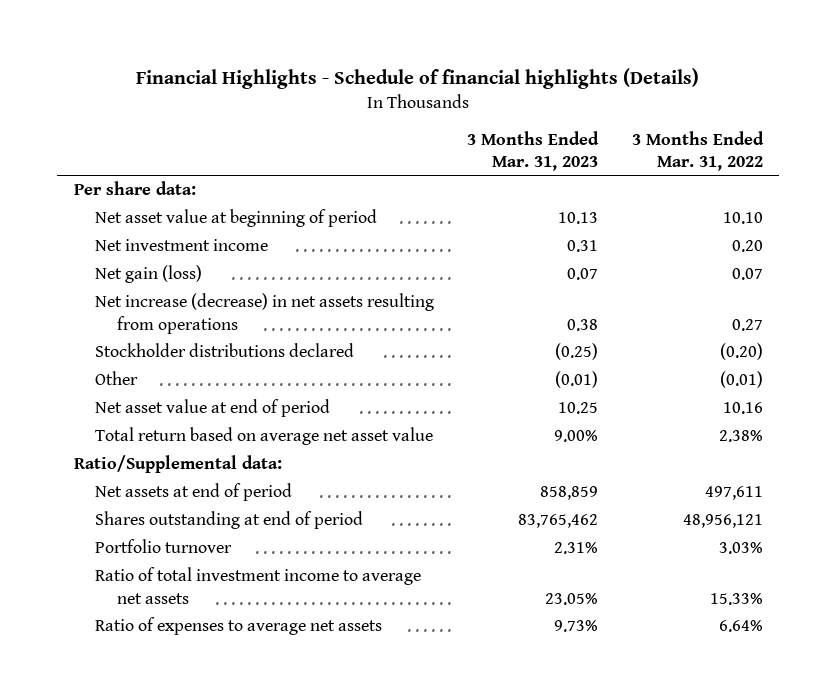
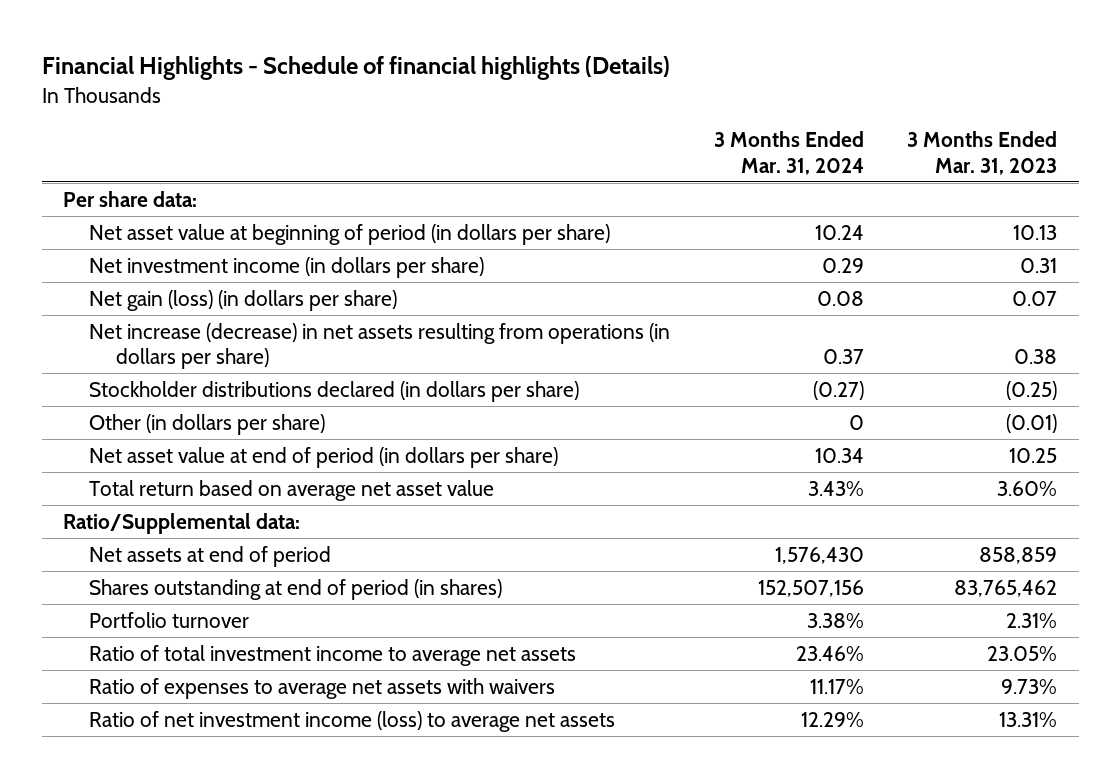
- | 3 Months Ended Mar. 31, 2023 | 3 Months Ended Mar. 31, 2022
+ | 3 Months Ended Mar. 31, 2024 | 3 Months Ended Mar. 31, 2023
- Net asset value at beginning of period | 10.13 | 10.10
- Net investment income | 0.31 | 0.20
- Net gain (loss) | 0.07 | 0.07
- Net increase (decrease) in net assets resulting from operations | 0.38 | 0.27
- Stockholder distributions declared | (0.25) | (0.20)
- Other | (0.01) | (0.01)
- Net asset value at end of period | 10.25 | 10.16
- Total return based on average net asset value | 9.00% | 2.38%
+ Net asset value at beginning of period (in dollars per share) | 10.24 | 10.13
+ Net investment income (in dollars per share) | 0.29 | 0.31
+ Net gain (loss) (in dollars per share) | 0.08 | 0.07
+ Net increase (decrease) in net assets resulting from operations (in dollars per share) | 0.37 | 0.38
+ Stockholder distributions declared (in dollars per share) | (0.27) | (0.25)
+ Other (in dollars per share) | 0 | (0.01)
+ Net asset value at end of period (in dollars per share) | 10.34 | 10.25
+ Total return based on average net asset value | 3.43% | 3.60%
- Shares outstanding at end of period | 83,765,462 | 48,956,121
+ Shares outstanding at end of period (in shares) | 152,507,156 | 83,765,462
- Ratio of expenses to average net assets | 9.73% | 6.64%
+ Ratio of expenses to average net assets with waivers | 11.17% | 9.73%
+ Ratio of net investment income (loss) to average net assets | 12.29% | 13.31%

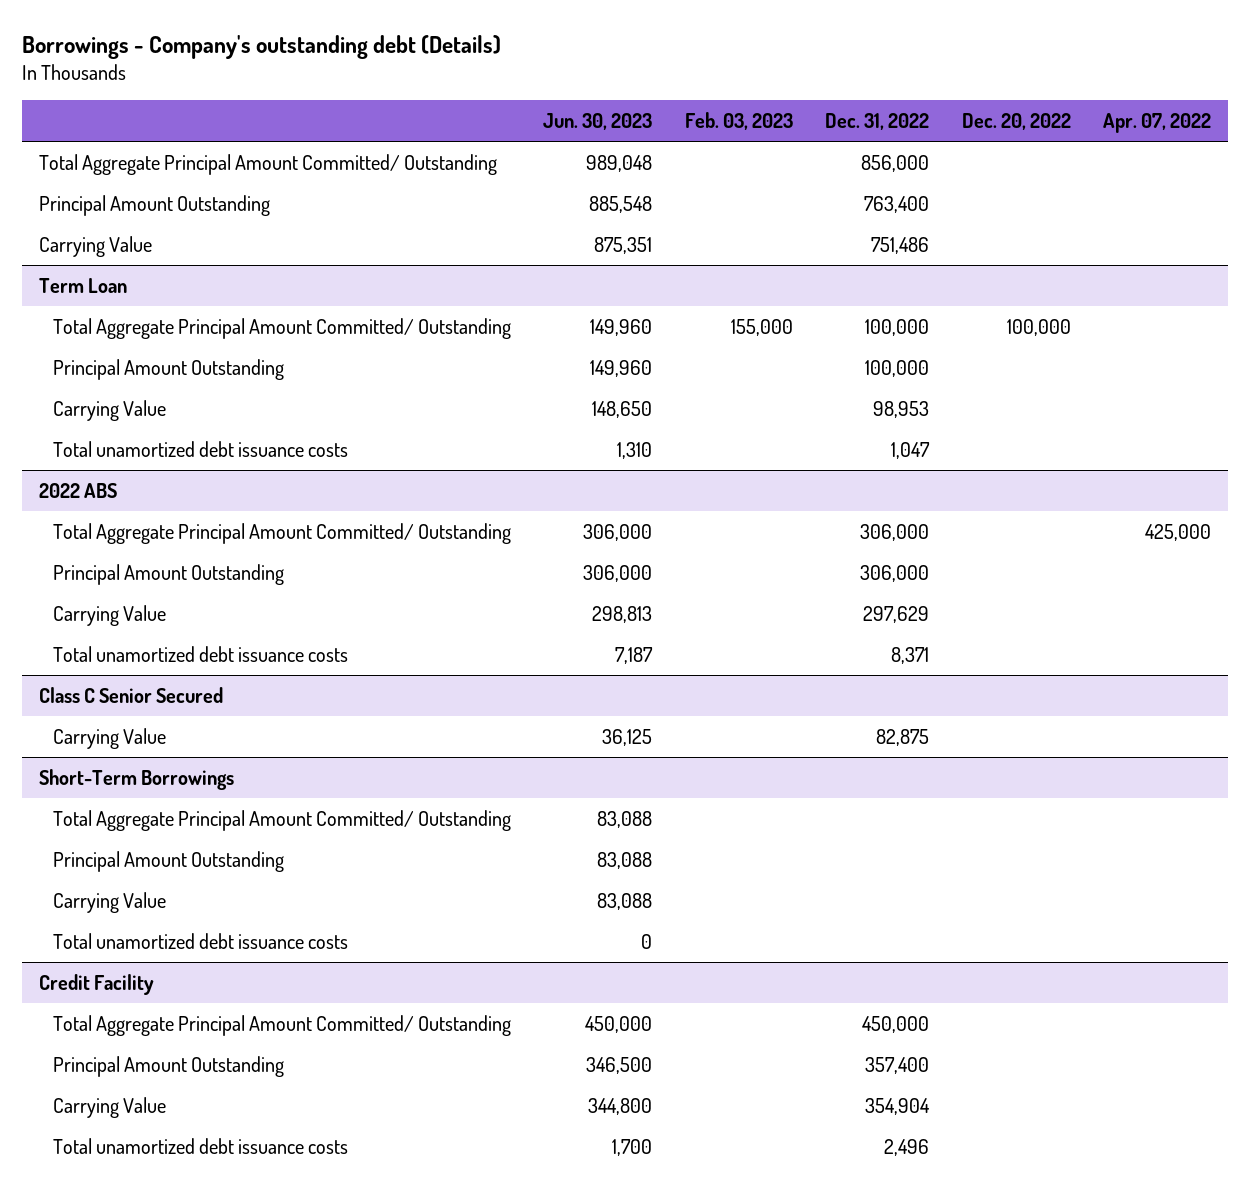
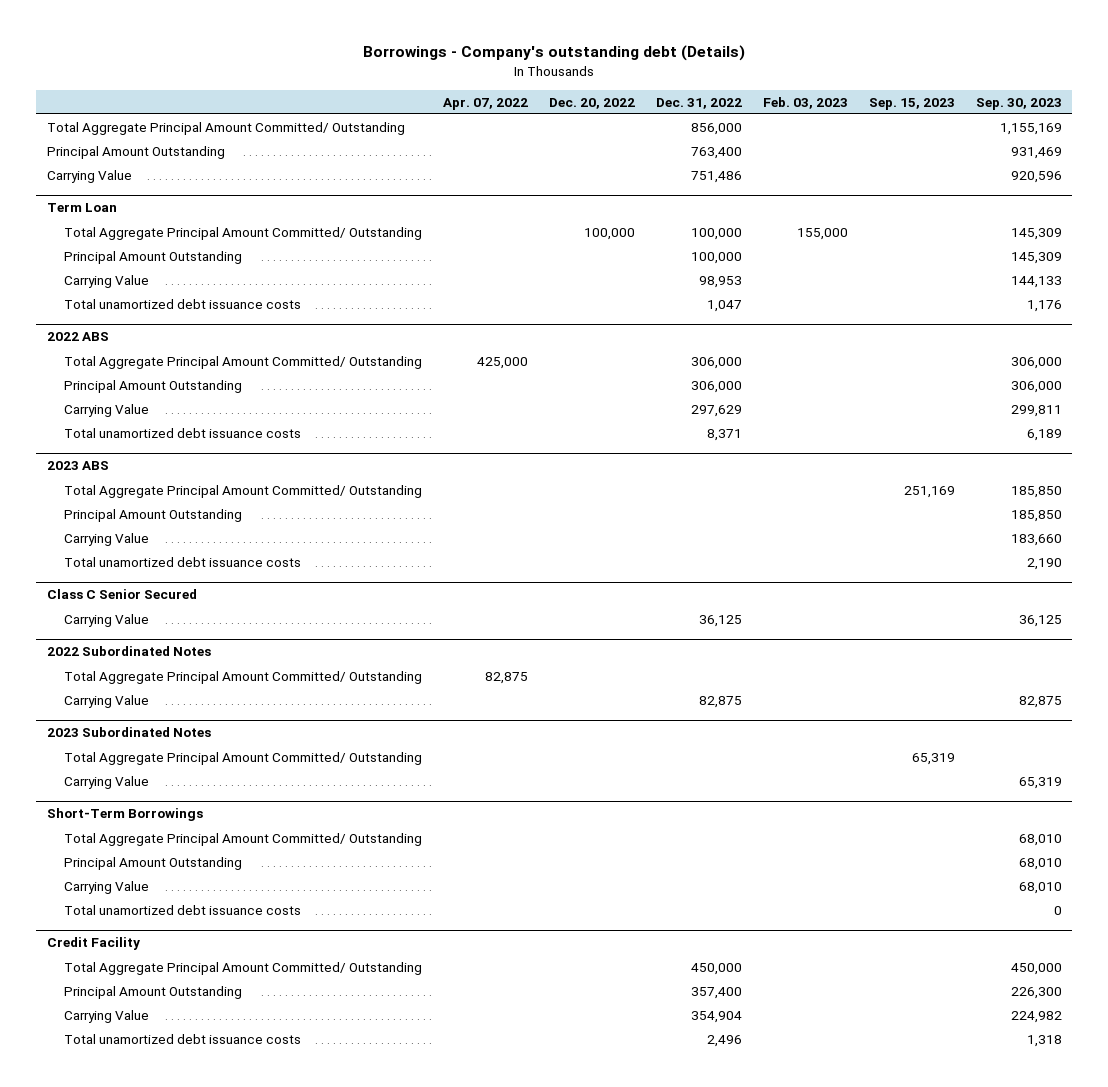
- | Jun. 30, 2023 | Feb. 03, 2023 | Dec. 31, 2022 | Dec. 20, 2022 | Apr. 07, 2022
+ | Apr. 07, 2022 | Dec. 20, 2022 | Dec. 31, 2022 | Feb. 03, 2023 | Sep. 15, 2023 | Sep. 30, 2023
+ 2023 ABS
+ Total Aggregate Principal Amount Committed/ Outstanding | | | | | 251,169 | 185,850
+ Principal Amount Outstanding | | | | | | 185,850
+ Carrying Value | | | | | | 183,660
+ Total unamortized debt issuance costs | | | | | | 2,190
@ Class C Senior Secured
+ Carrying Value | | | 36,125 | | | 36,125
+ 2022 Subordinated Notes
+ Total Aggregate Principal Amount Committed/ Outstanding | 82,875 | | | | |
+ 2023 Subordinated Notes
+ Total Aggregate Principal Amount Committed/ Outstanding | | | | | 65,319 |
+ Carrying Value | | | | | | 65,319

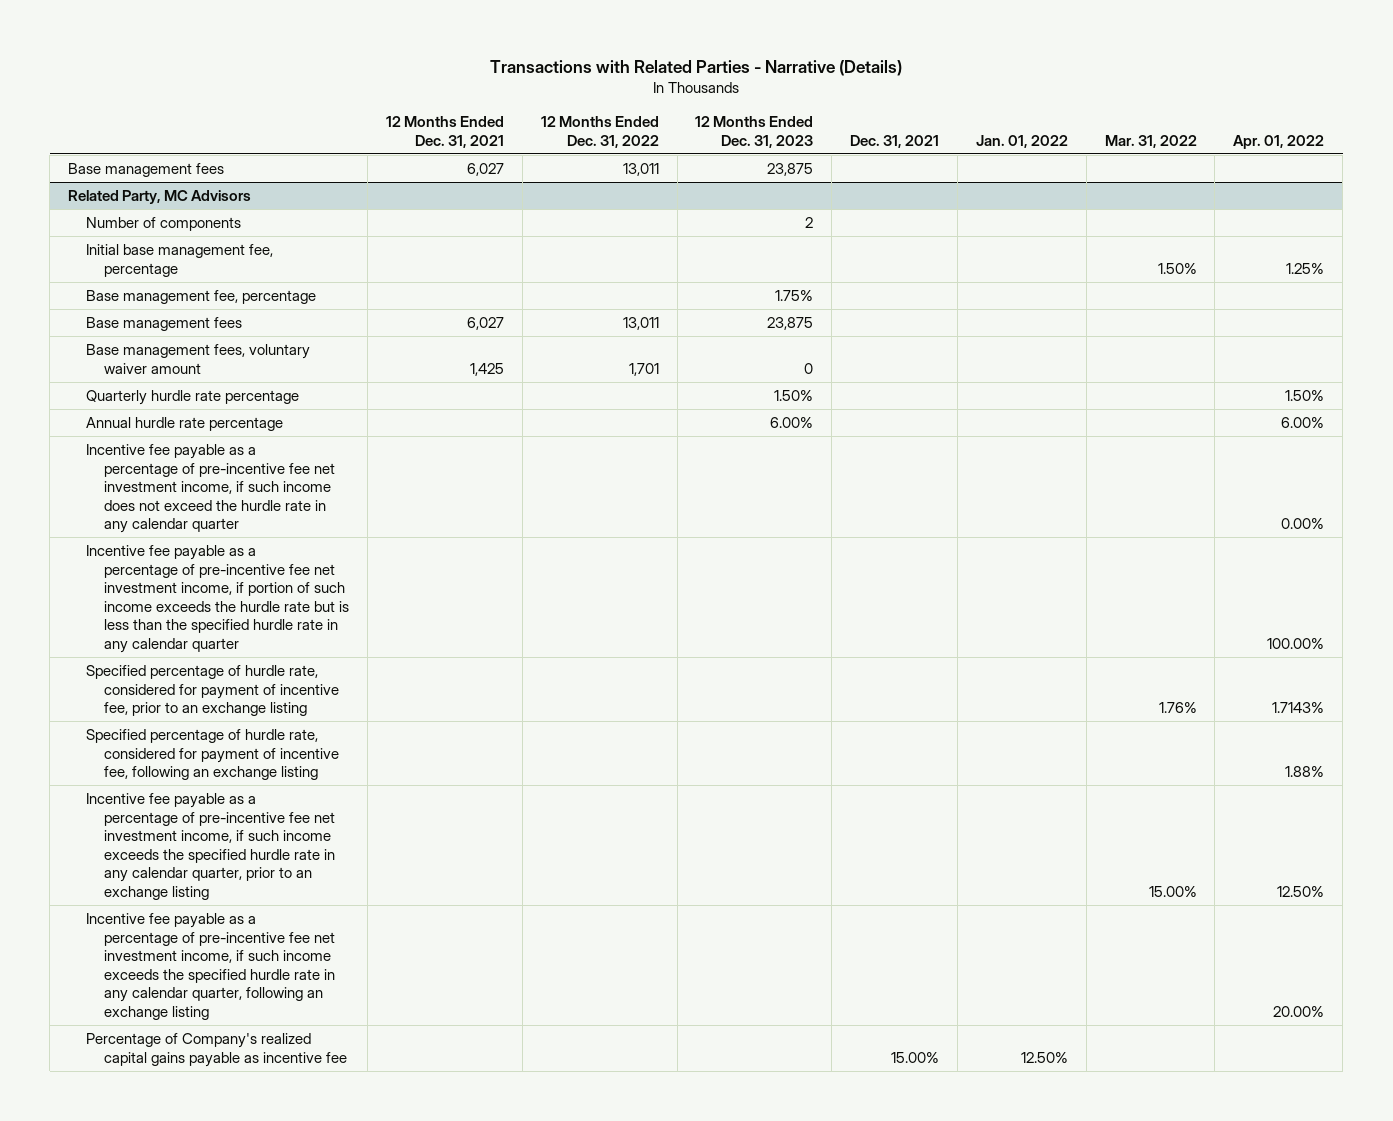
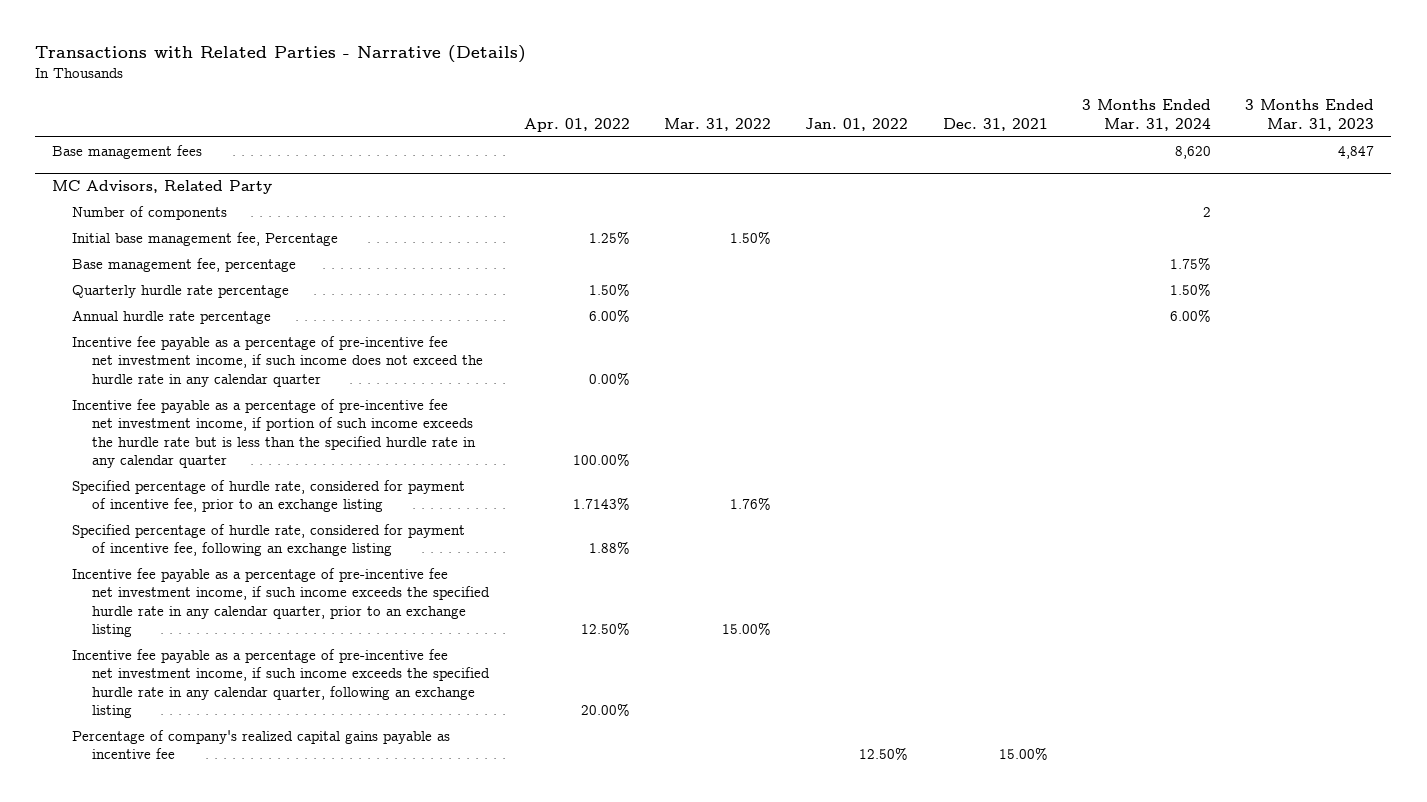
- | 12 Months Ended Dec. 31, 2021 | 12 Months Ended Dec. 31, 2022 | 12 Months Ended Dec. 31, 2023 | Dec. 31, 2021 | Jan. 01, 2022 | Mar. 31, 2022 | Apr. 01, 2022
+ | Apr. 01, 2022 | Mar. 31, 2022 | Jan. 01, 2022 | Dec. 31, 2021 | 3 Months Ended Mar. 31, 2024 | 3 Months Ended Mar. 31, 2023
- Related Party, MC Advisors
+ MC Advisors, Related Party
- Initial base management fee, percentage | | | | | | 1.50% | 1.25%
+ Initial base management fee, Percentage | 1.25% | 1.50% | | | |
- Base management fees | 6,027 | 13,011 | 23,875 | | | |
- Base management fees, voluntary waiver amount | 1,425 | 1,701 | 0 | | | |
- Percentage of Company's realized capital gains payable as incentive fee | | | | 15.00% | 12.50% | |
+ Percentage of company's realized capital gains payable as incentive fee | | | 12.50% | 15.00% | |

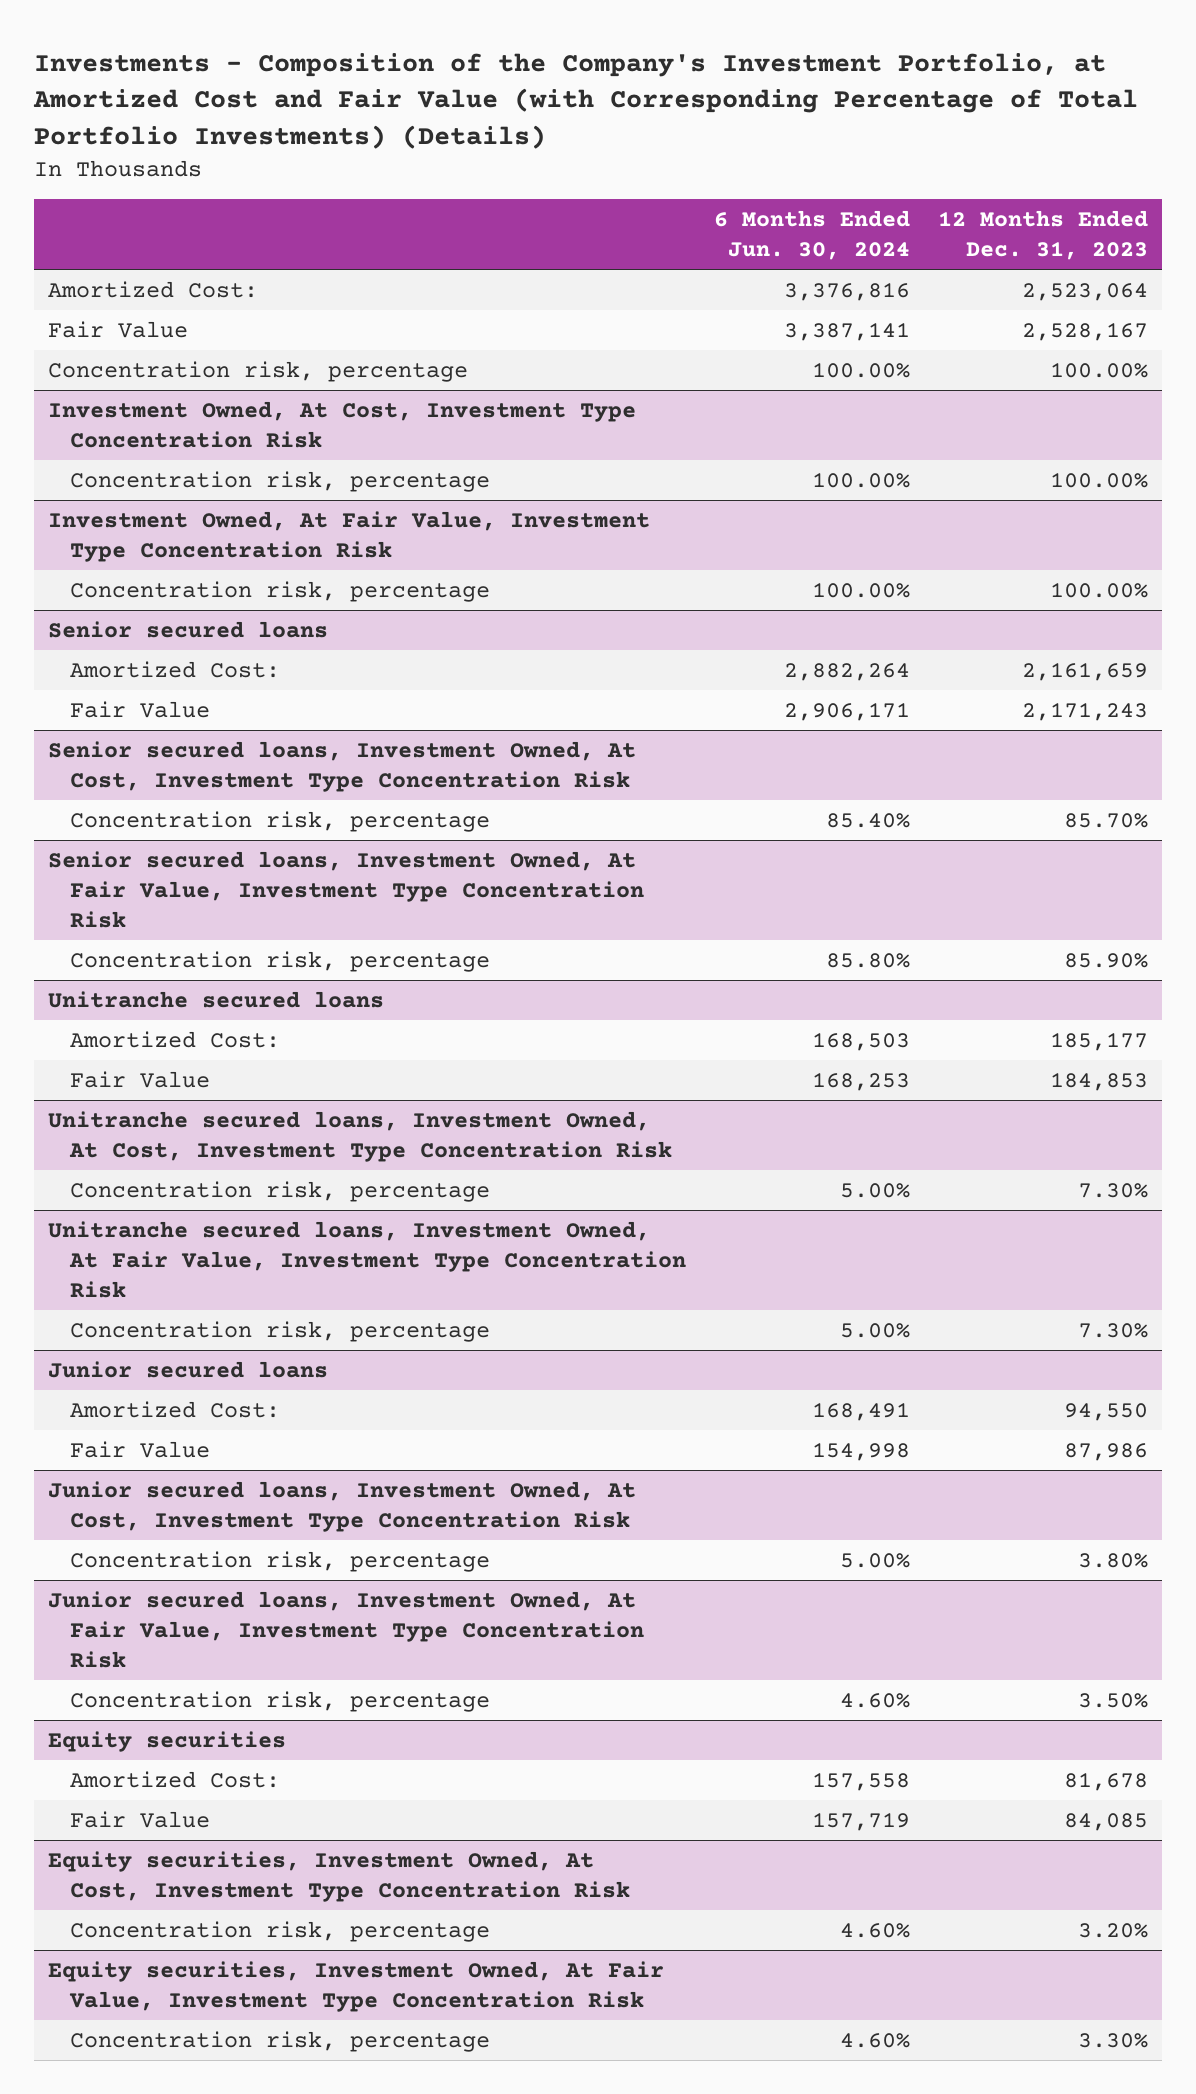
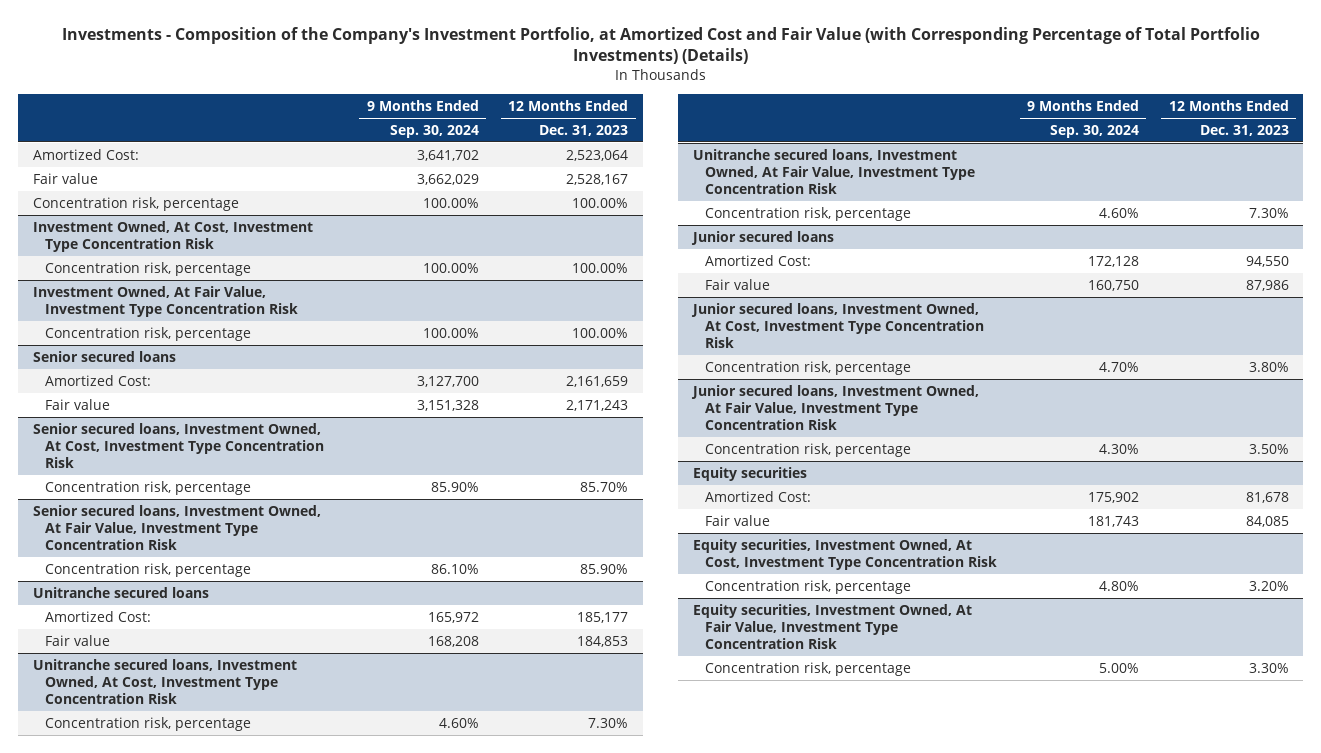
- | 6 Months Ended Jun. 30, 2024 | 12 Months Ended Dec. 31, 2023
+ | 9 Months Ended Sep. 30, 2024 | 12 Months Ended Dec. 31, 2023
- Fair Value | 3,387,141 | 2,528,167
+ Fair value | 3,662,029 | 2,528,167
@ Senior secured loans
- Fair Value | 2,906,171 | 2,171,243
+ Fair value | 3,151,328 | 2,171,243
@ Unitranche secured loans
- Fair Value | 168,253 | 184,853
+ Fair value | 168,208 | 184,853
@ Junior secured loans
- Fair Value | 154,998 | 87,986
+ Fair value | 160,750 | 87,986
@ Equity securities
- Fair Value | 157,719 | 84,085
+ Fair value | 181,743 | 84,085

